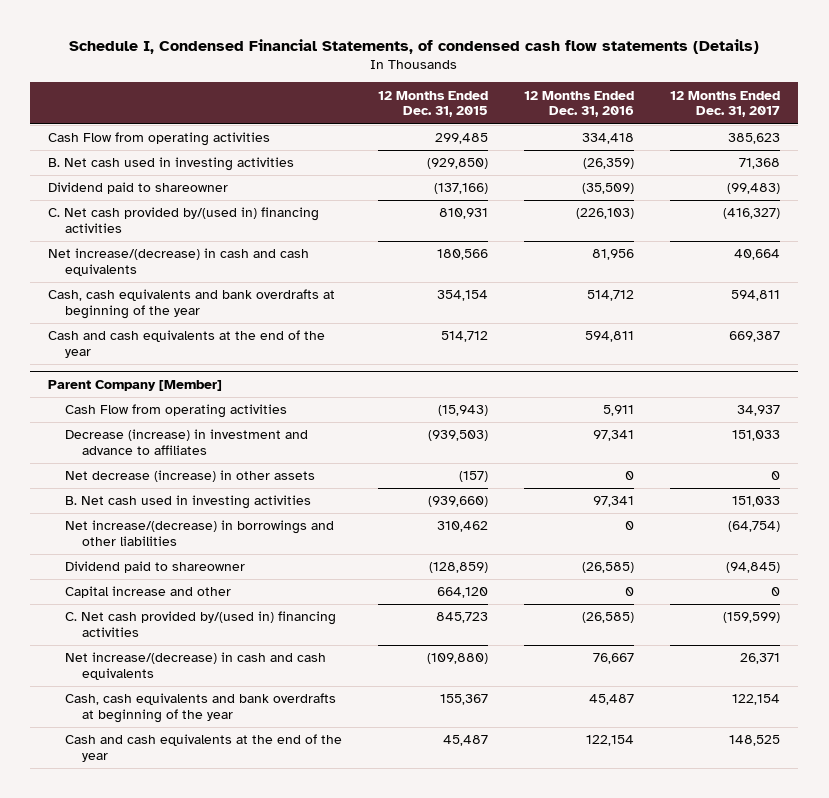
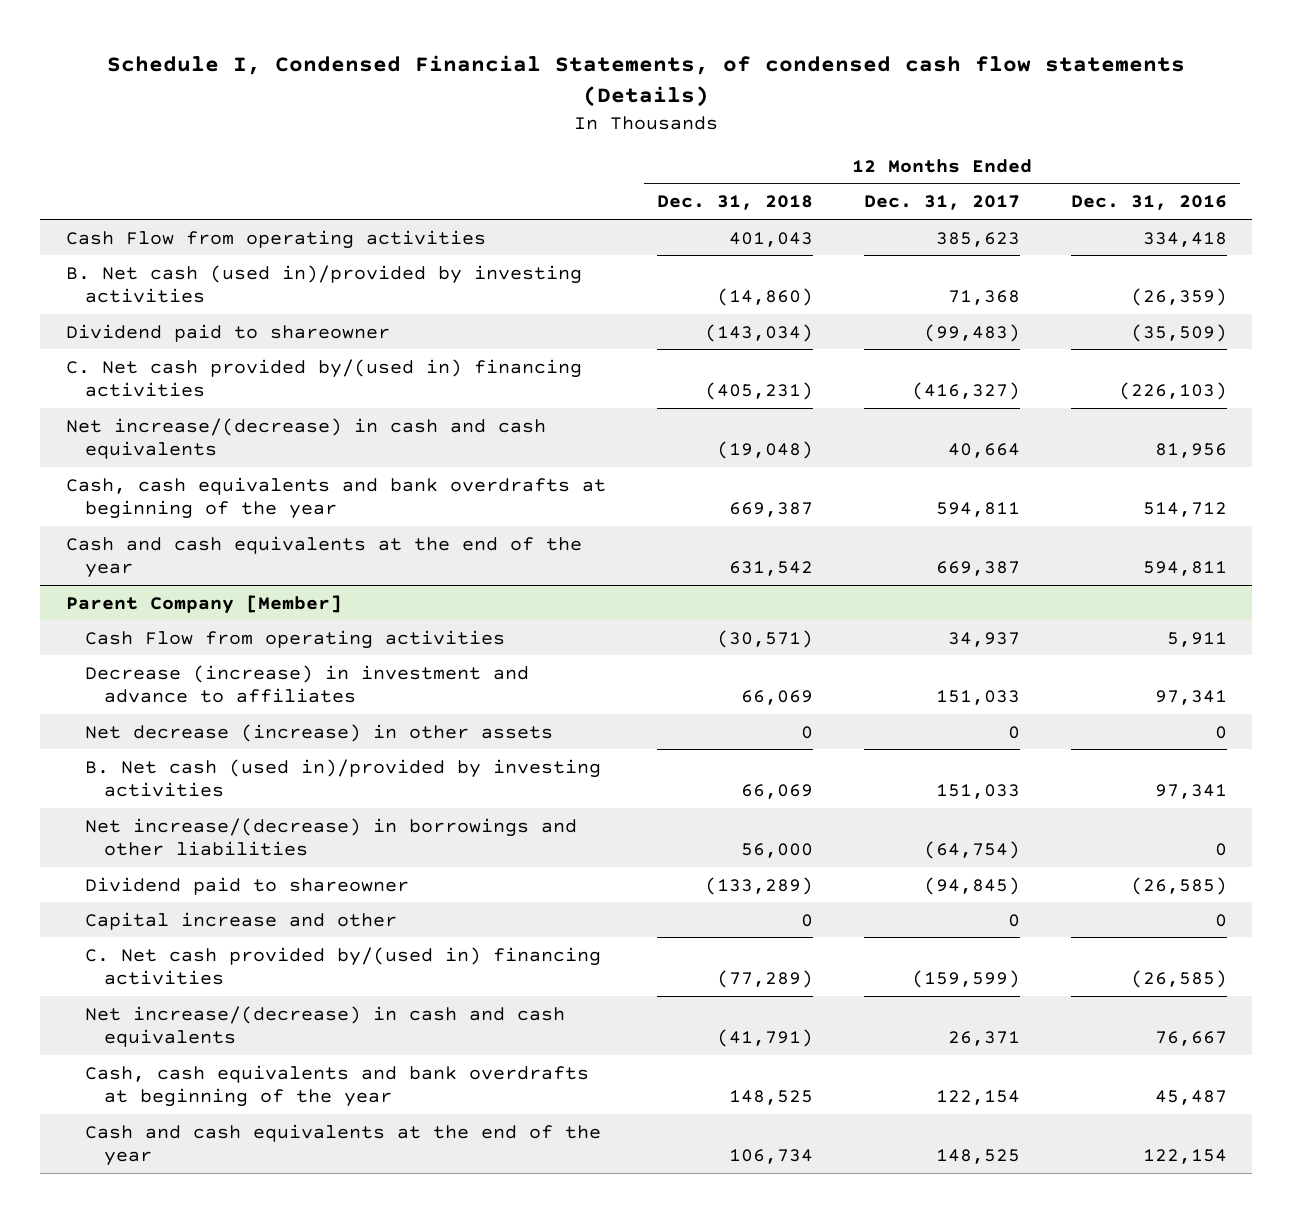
- | 12 Months Ended Dec. 31, 2015 | 12 Months Ended Dec. 31, 2016 | 12 Months Ended Dec. 31, 2017
+ | 12 Months Ended Dec. 31, 2018 | 12 Months Ended Dec. 31, 2017 | 12 Months Ended Dec. 31, 2016
- B. Net cash used in investing activities | (929,850) | (26,359) | 71,368
+ B. Net cash (used in)/provided by investing activities | (14,860) | 71,368 | (26,359)
@ Parent Company [Member]
- B. Net cash used in investing activities | (939,660) | 97,341 | 151,033
+ B. Net cash (used in)/provided by investing activities | 66,069 | 151,033 | 97,341

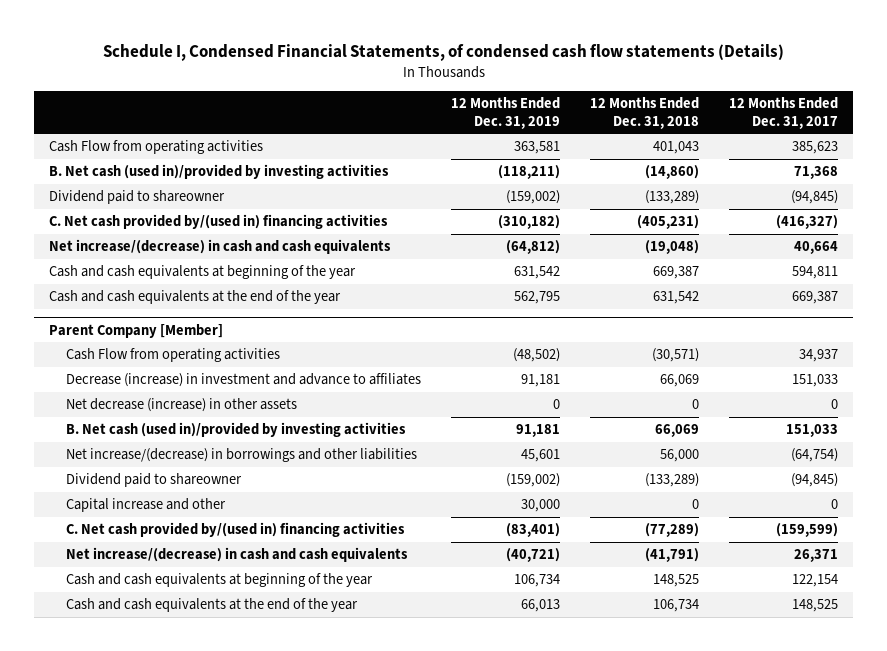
- | 12 Months Ended Dec. 31, 2018 | 12 Months Ended Dec. 31, 2017 | 12 Months Ended Dec. 31, 2016
+ | 12 Months Ended Dec. 31, 2019 | 12 Months Ended Dec. 31, 2018 | 12 Months Ended Dec. 31, 2017
- Dividend paid to shareowner | (143,034) | (99,483) | (35,509)
+ Dividend paid to shareowner | (159,002) | (133,289) | (94,845)
- Cash, cash equivalents and bank overdrafts at beginning of the year | 669,387 | 594,811 | 514,712
+ Cash and cash equivalents at beginning of the year | 631,542 | 669,387 | 594,811
@ Parent Company [Member]
- Cash, cash equivalents and bank overdrafts at beginning of the year | 148,525 | 122,154 | 45,487
+ Cash and cash equivalents at beginning of the year | 106,734 | 148,525 | 122,154

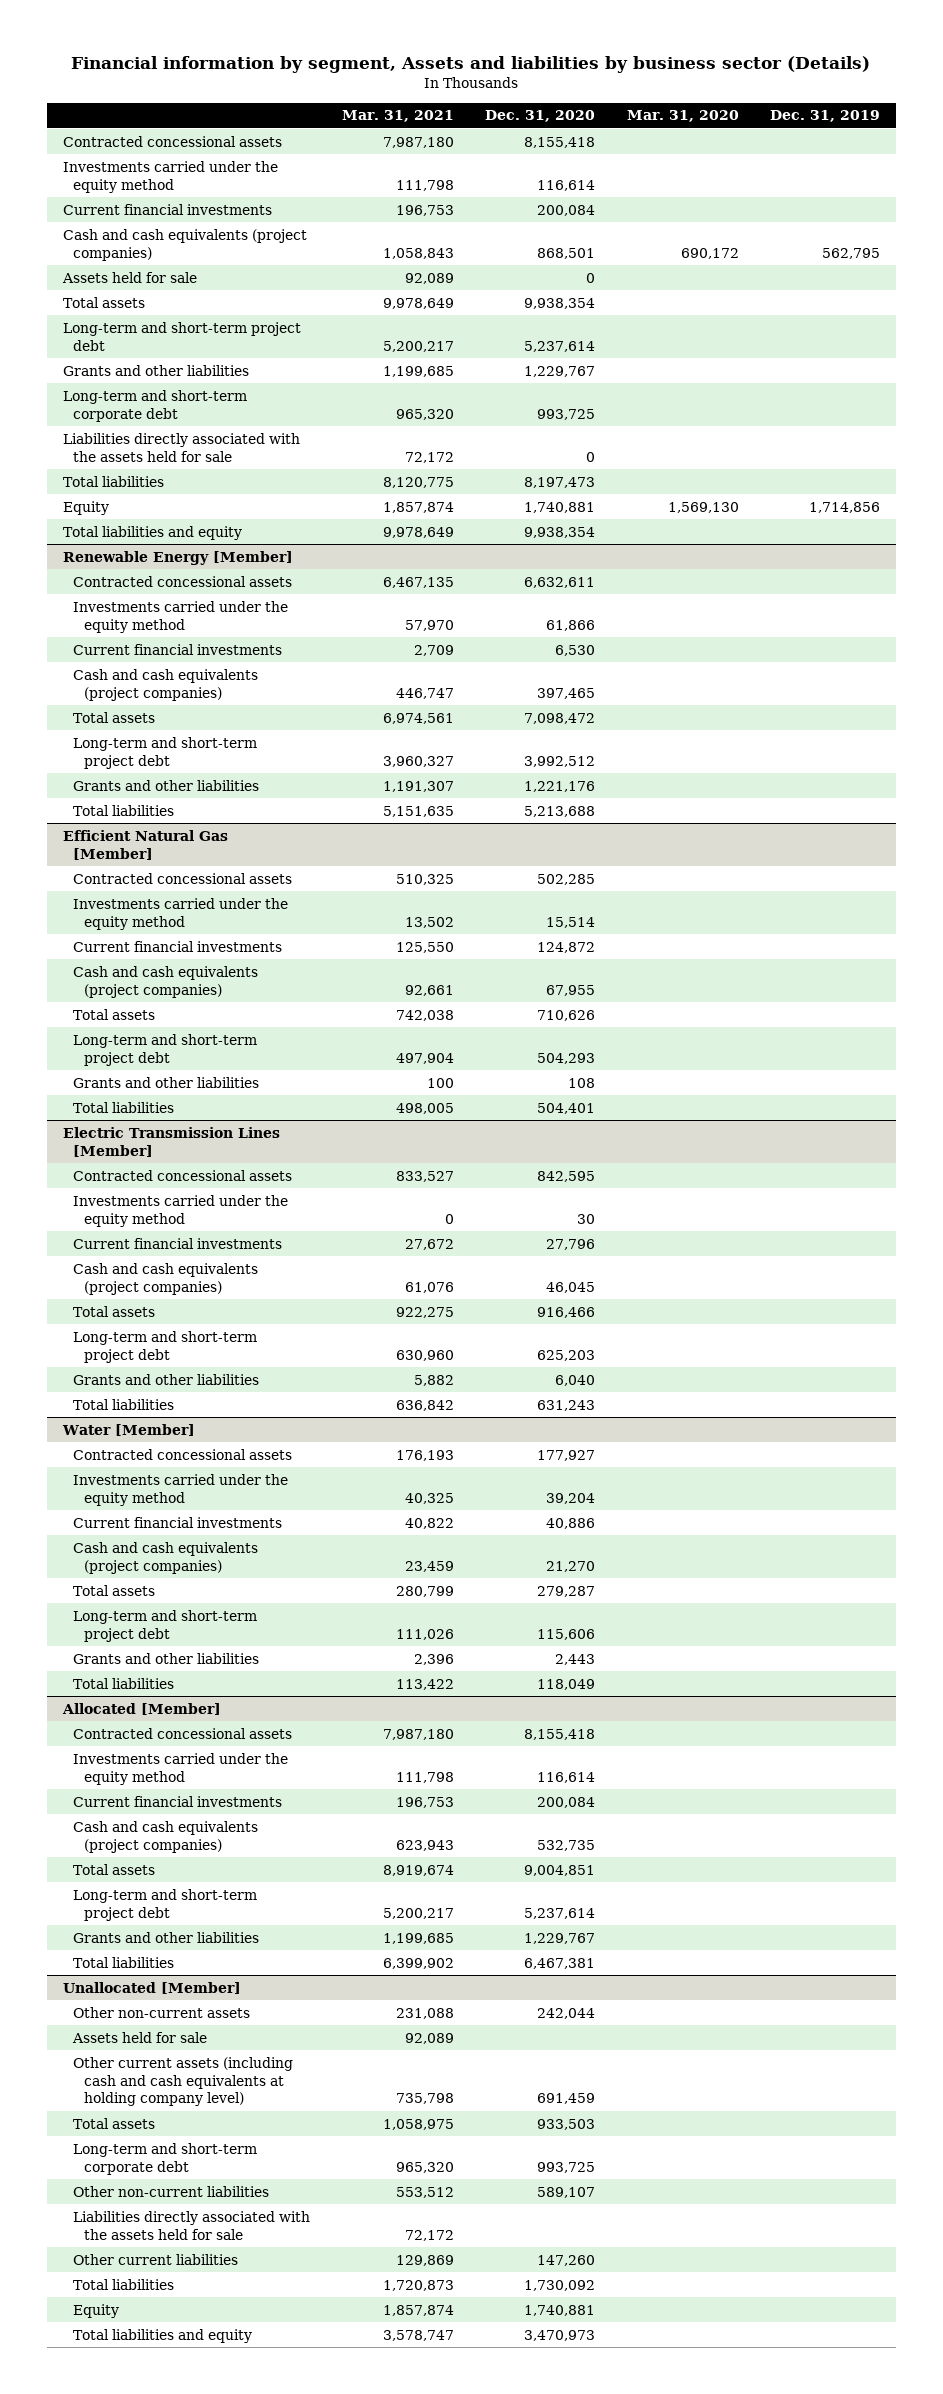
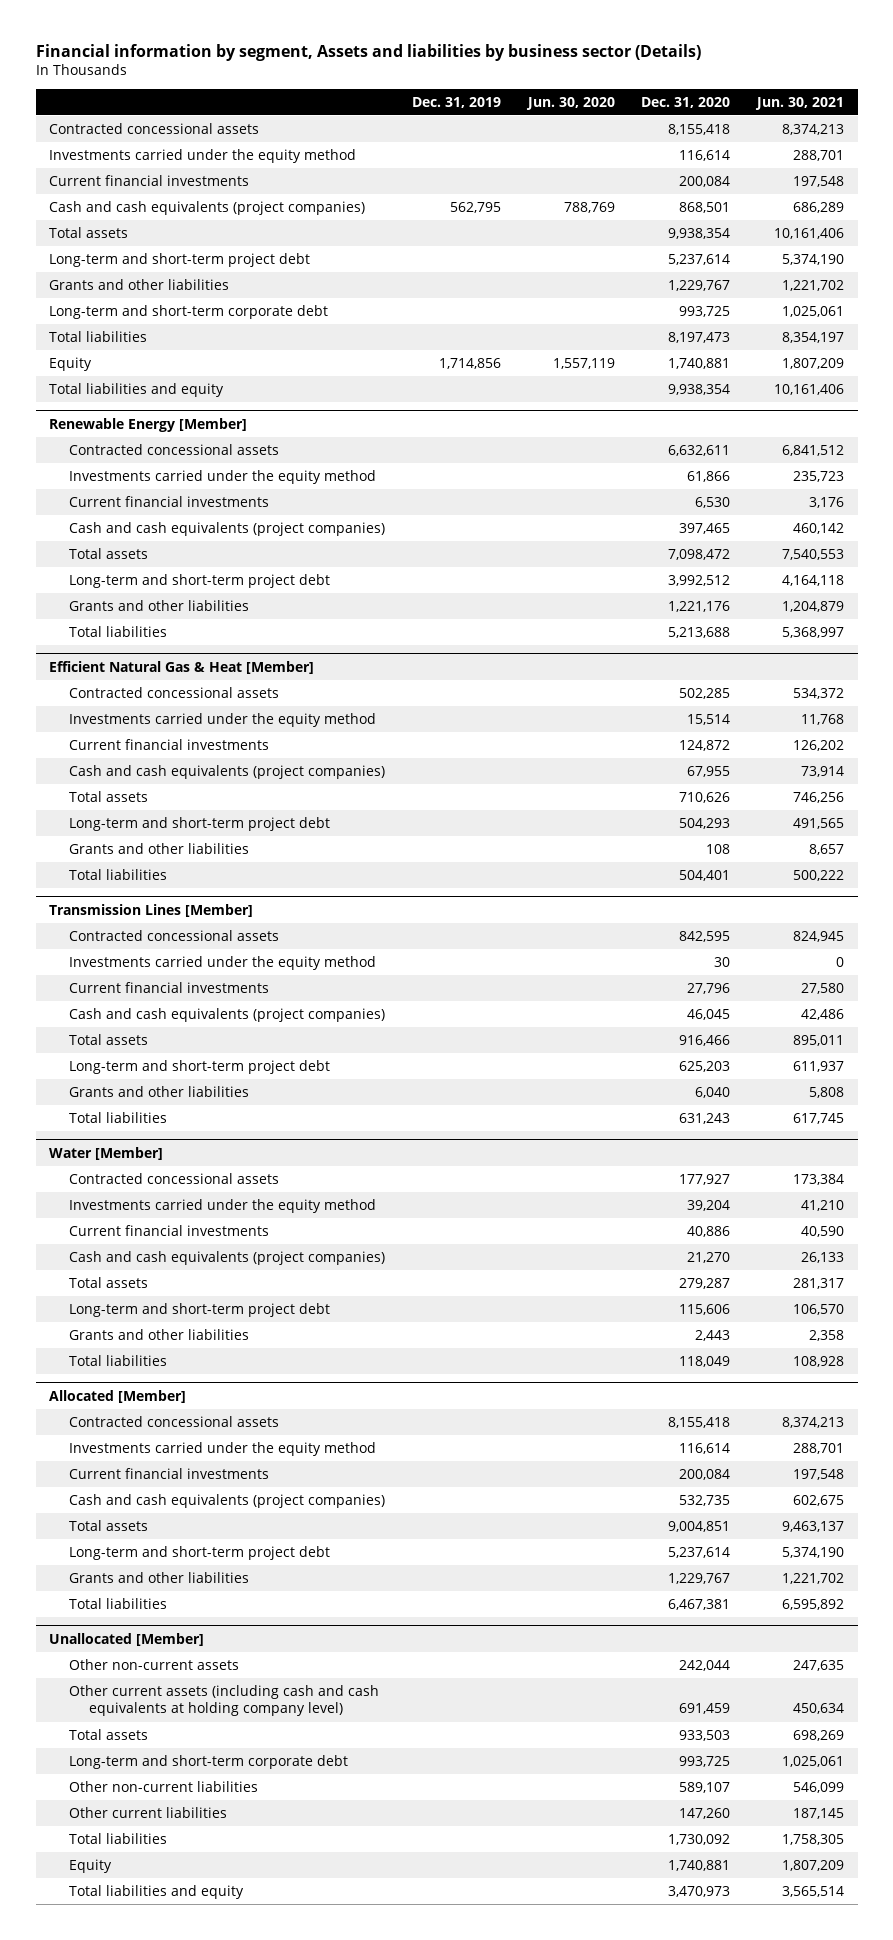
- | Mar. 31, 2021 | Dec. 31, 2020 | Mar. 31, 2020 | Dec. 31, 2019
+ | Dec. 31, 2019 | Jun. 30, 2020 | Dec. 31, 2020 | Jun. 30, 2021
- Assets held for sale | 92,089 | 0 | |
- Liabilities directly associated with the assets held for sale | 72,172 | 0 | |
- Efficient Natural Gas [Member]
+ Efficient Natural Gas & Heat [Member]
- Electric Transmission Lines [Member]
+ Transmission Lines [Member]
@ Unallocated [Member]
- Assets held for sale | 92,089 | | |
- Liabilities directly associated with the assets held for sale | 72,172 | | |

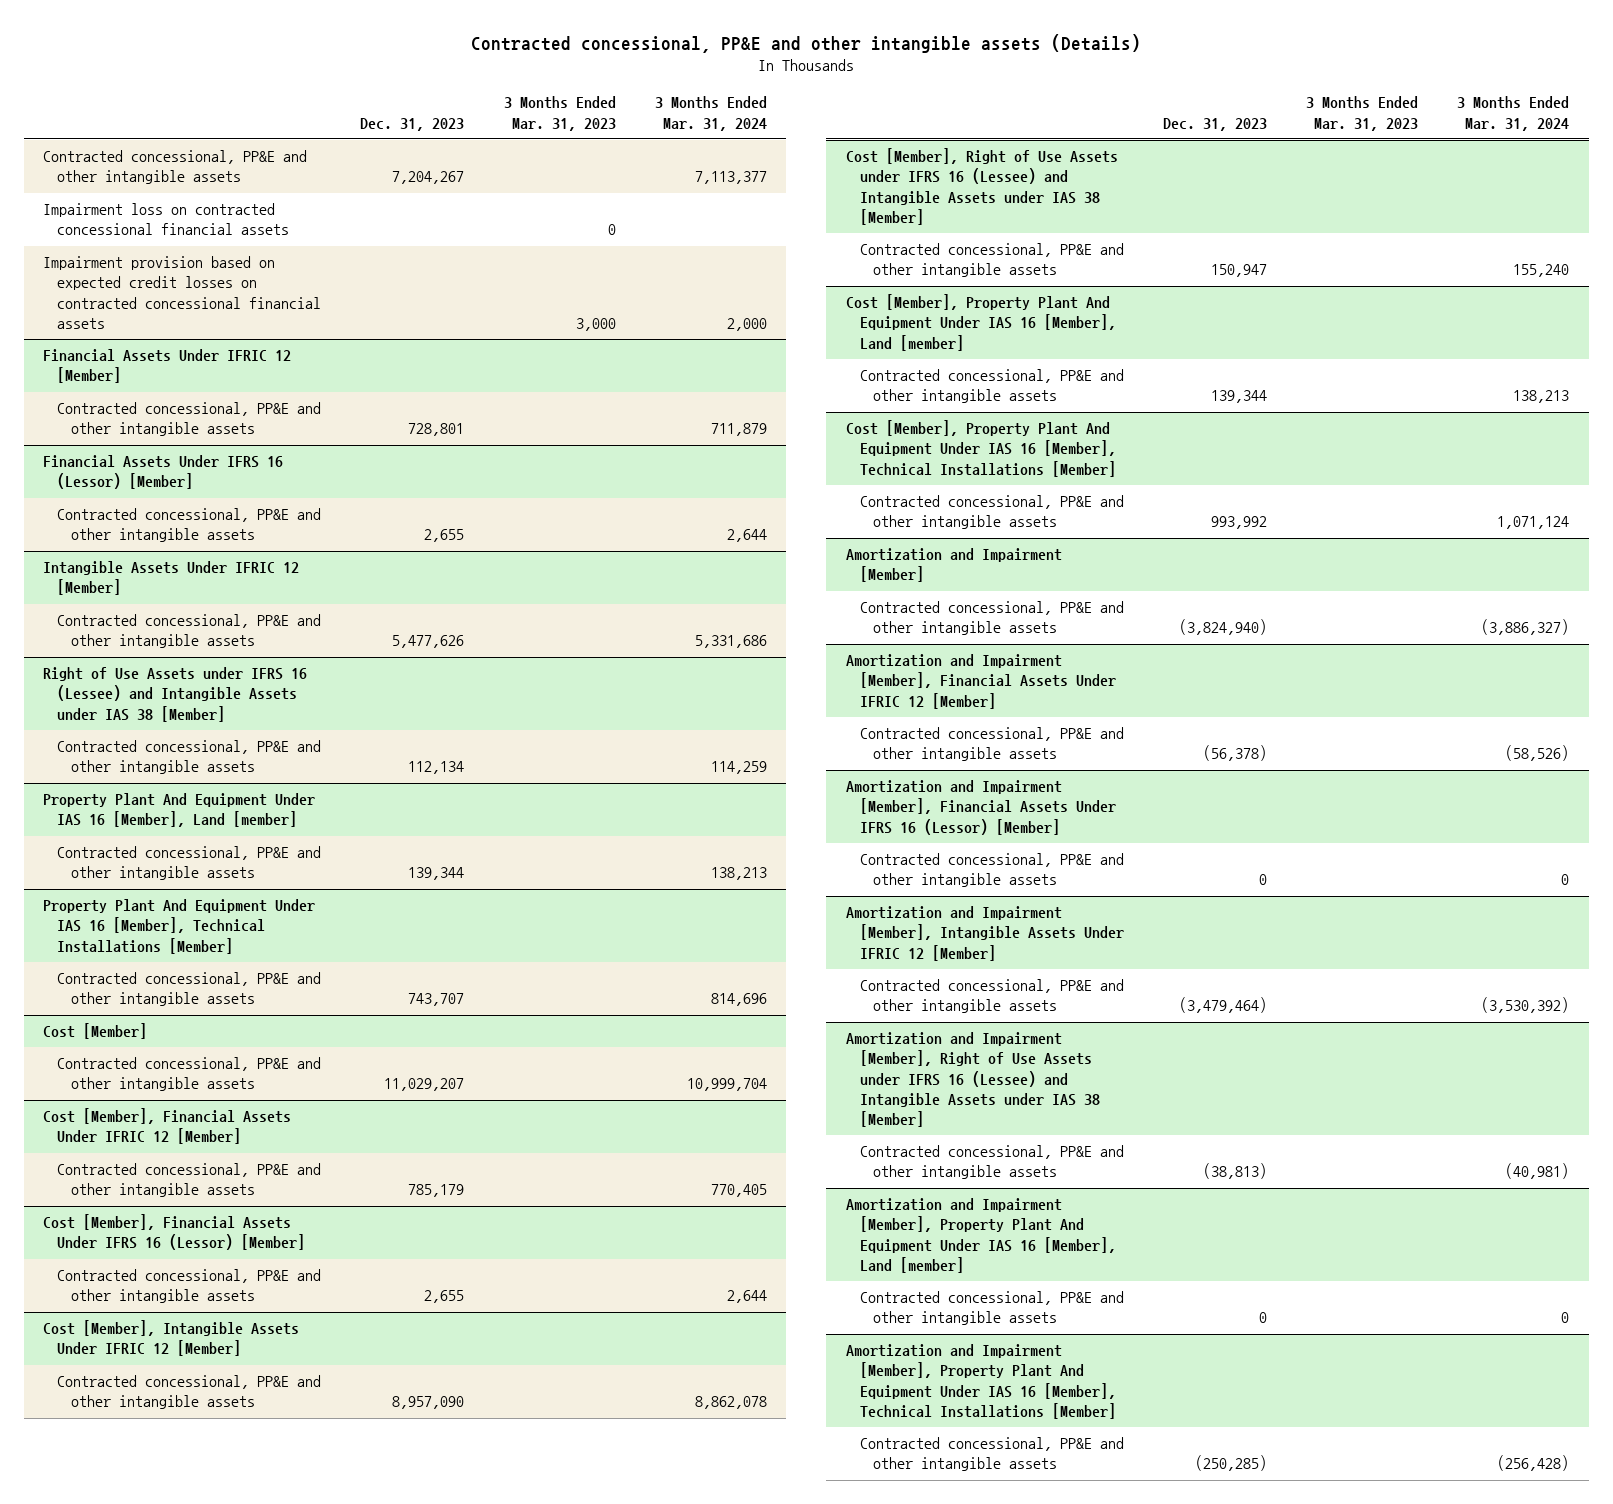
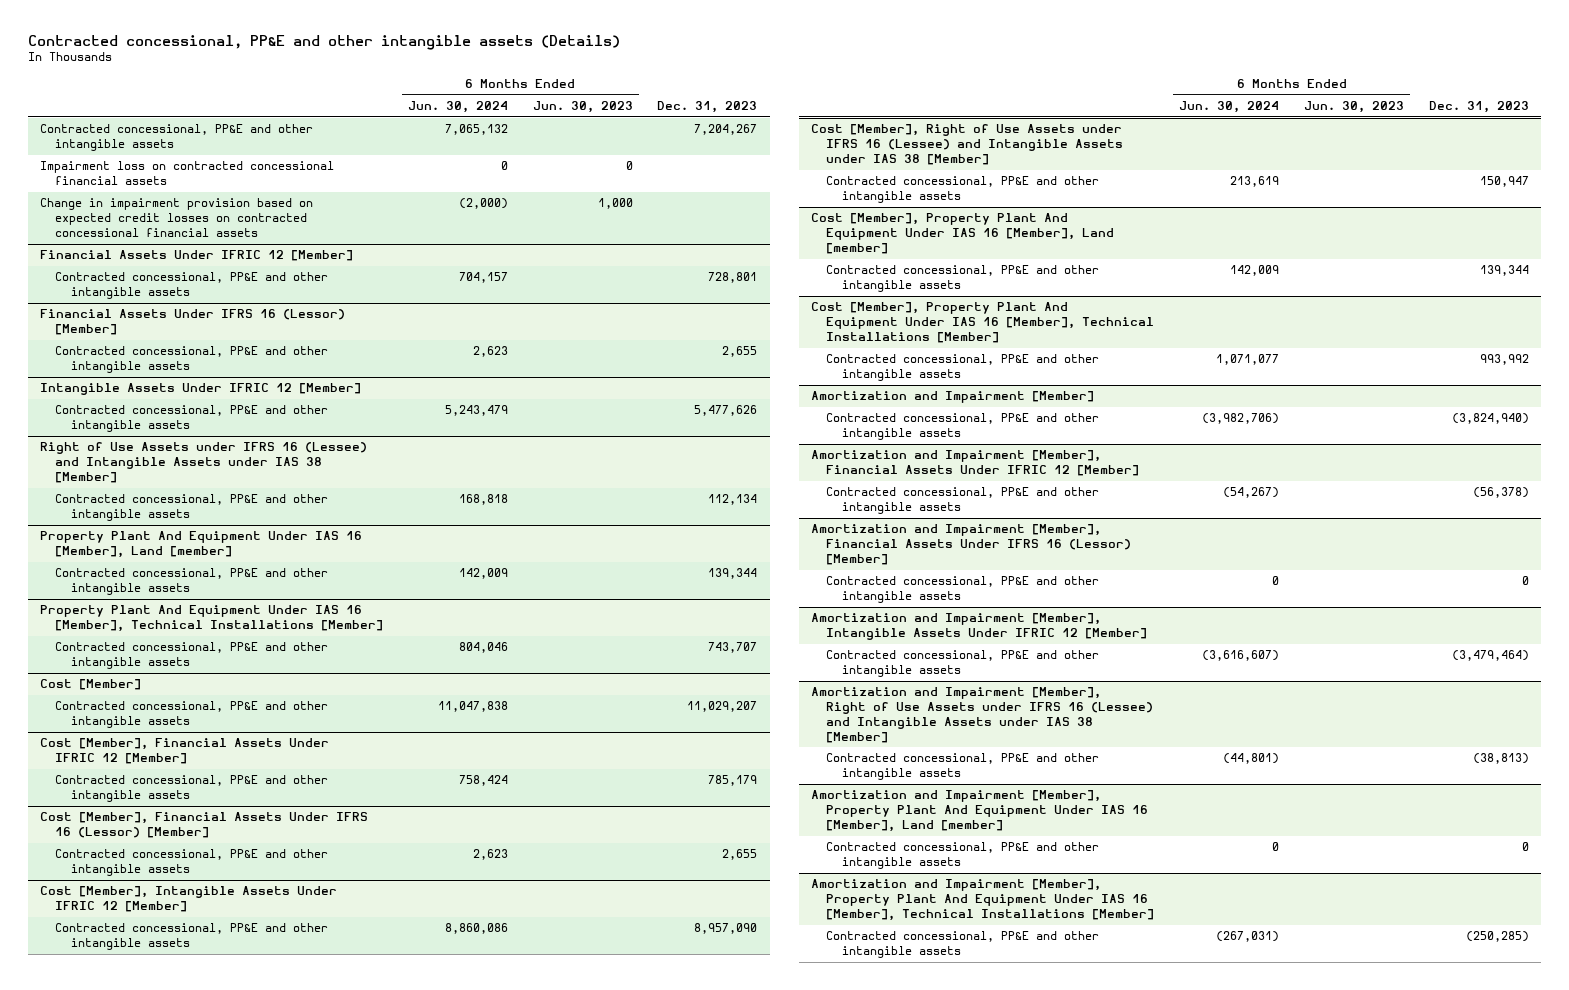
- | Dec. 31, 2023 | 3 Months Ended Mar. 31, 2023 | 3 Months Ended Mar. 31, 2024
+ | 6 Months Ended Jun. 30, 2024 | 6 Months Ended Jun. 30, 2023 | Dec. 31, 2023
- Impairment provision based on expected credit losses on contracted concessional financial assets | | 3,000 | 2,000
+ Change in impairment provision based on expected credit losses on contracted concessional financial assets | (2,000) | 1,000 |

